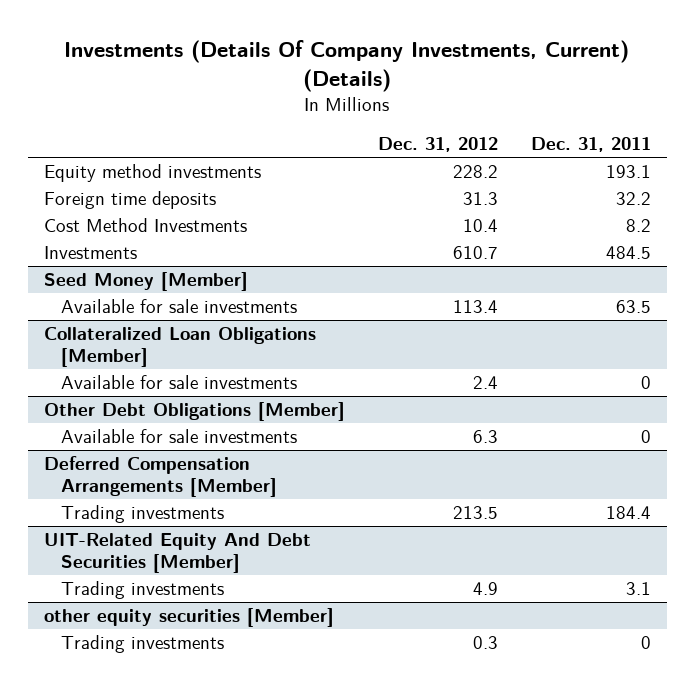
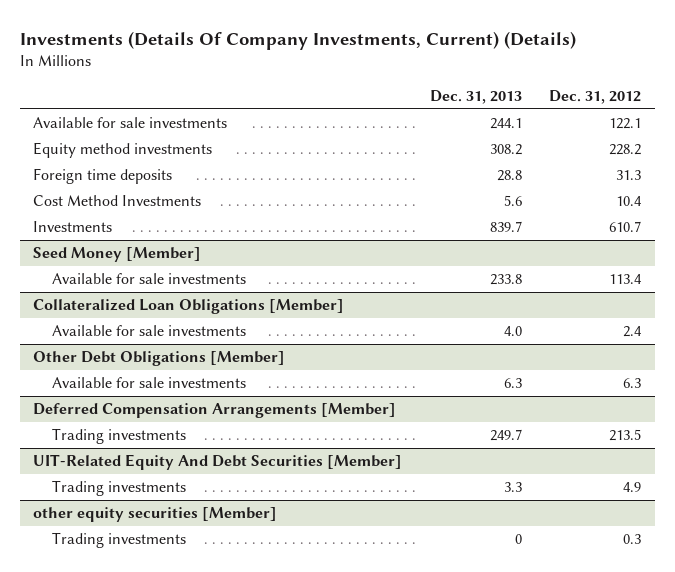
- | Dec. 31, 2012 | Dec. 31, 2011
+ | Dec. 31, 2013 | Dec. 31, 2012
+ Available for sale investments | 244.1 | 122.1

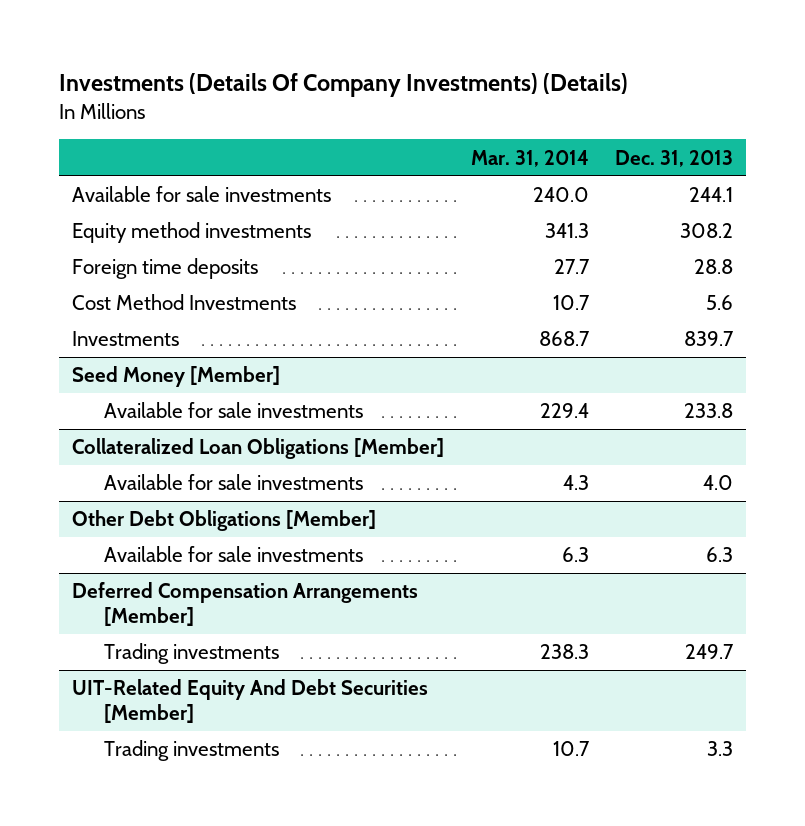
- Investments (Details Of Company Investments, Current) (Details)
+ Investments (Details Of Company Investments) (Details)
- | Dec. 31, 2013 | Dec. 31, 2012
+ | Mar. 31, 2014 | Dec. 31, 2013
- other equity securities [Member]
- Trading investments | 0 | 0.3

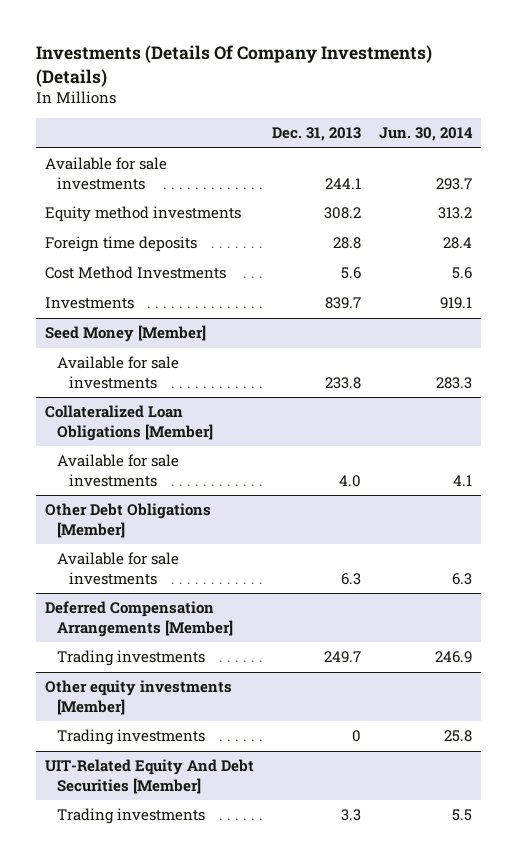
- | Mar. 31, 2014 | Dec. 31, 2013
+ | Dec. 31, 2013 | Jun. 30, 2014
+ Other equity investments [Member]
+ Trading investments | 0 | 25.8

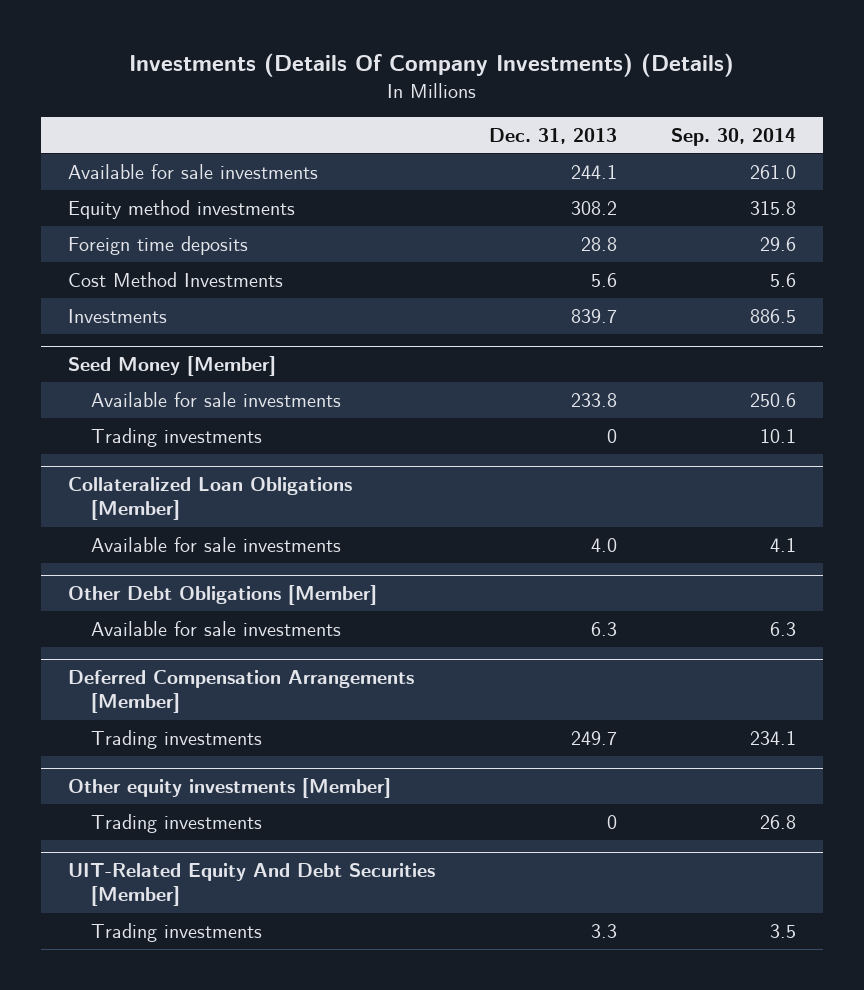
- | Dec. 31, 2013 | Jun. 30, 2014
+ | Dec. 31, 2013 | Sep. 30, 2014
@ Seed Money [Member]
+ Trading investments | 0 | 10.1

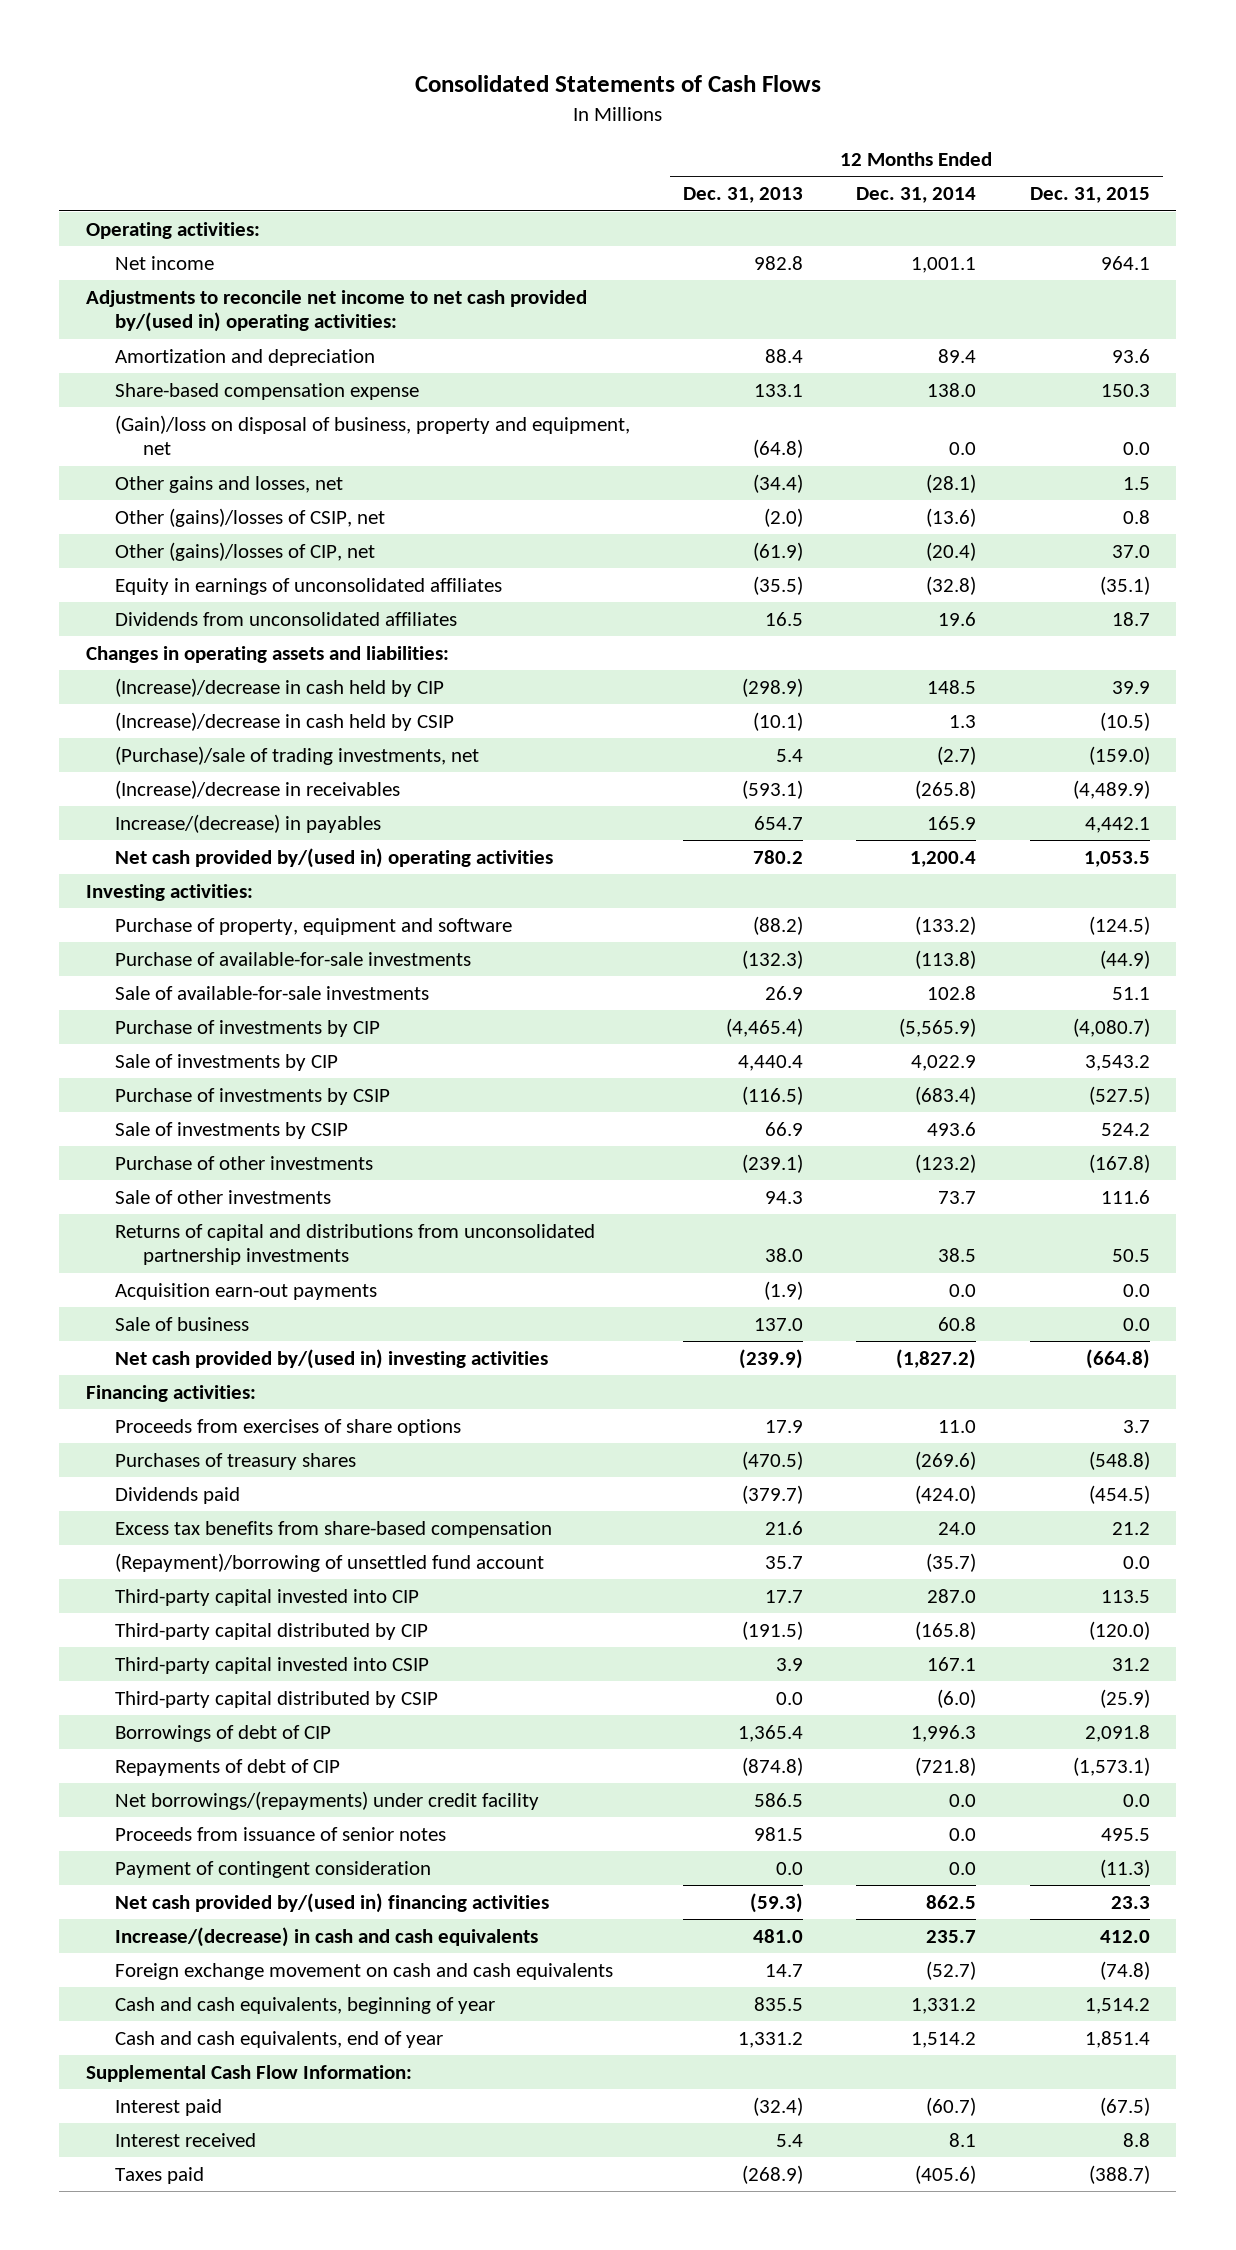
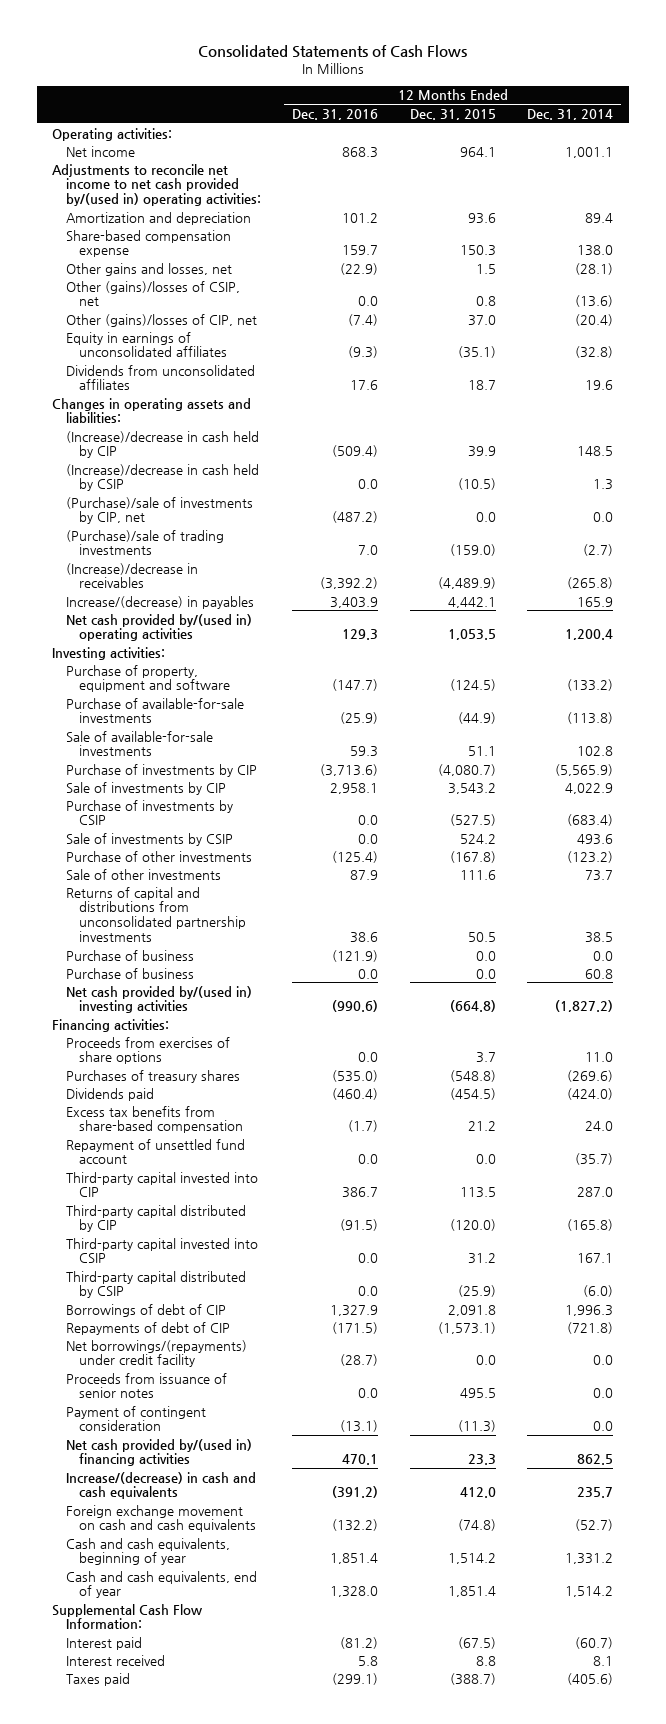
- | 12 Months Ended Dec. 31, 2013 | 12 Months Ended Dec. 31, 2014 | 12 Months Ended Dec. 31, 2015
+ | 12 Months Ended Dec. 31, 2016 | 12 Months Ended Dec. 31, 2015 | 12 Months Ended Dec. 31, 2014
- (Gain)/loss on disposal of business, property and equipment, net | (64.8) | 0.0 | 0.0
- (Purchase)/sale of trading investments, net | 5.4 | (2.7) | (159.0)
+ (Purchase)/sale of investments by CIP, net | (487.2) | 0.0 | 0.0
+ (Purchase)/sale of trading investments | 7.0 | (159.0) | (2.7)
- Acquisition earn-out payments | (1.9) | 0.0 | 0.0
- Sale of business | 137.0 | 60.8 | 0.0
+ Purchase of business | (121.9) | 0.0 | 0.0
+ Purchase of business | 0.0 | 0.0 | 60.8
- (Repayment)/borrowing of unsettled fund account | 35.7 | (35.7) | 0.0
+ Repayment of unsettled fund account | 0.0 | 0.0 | (35.7)

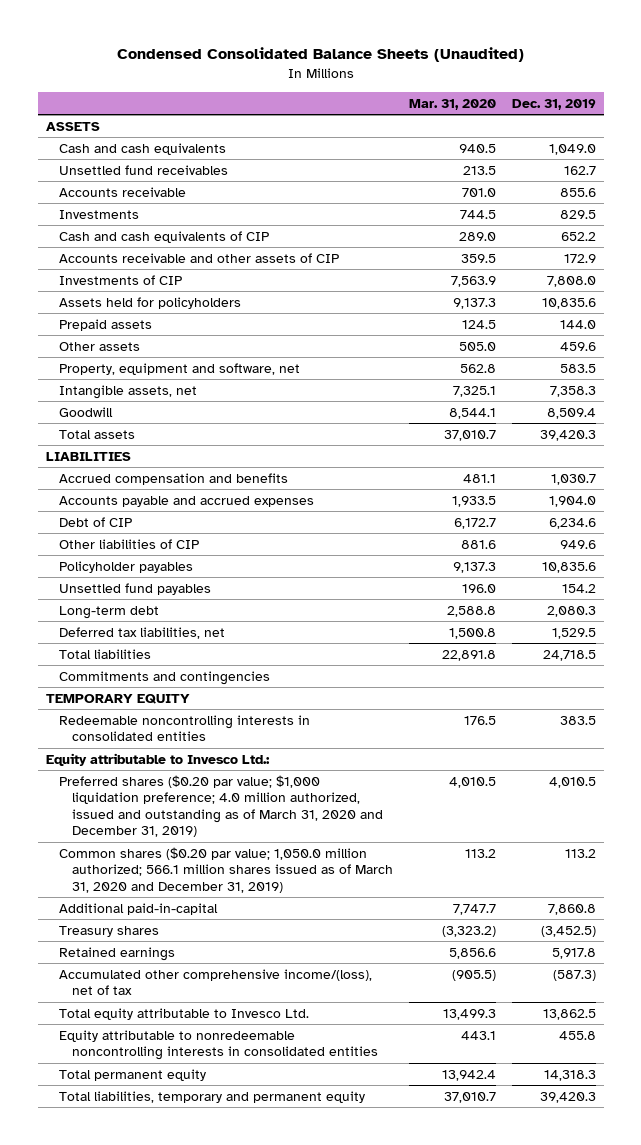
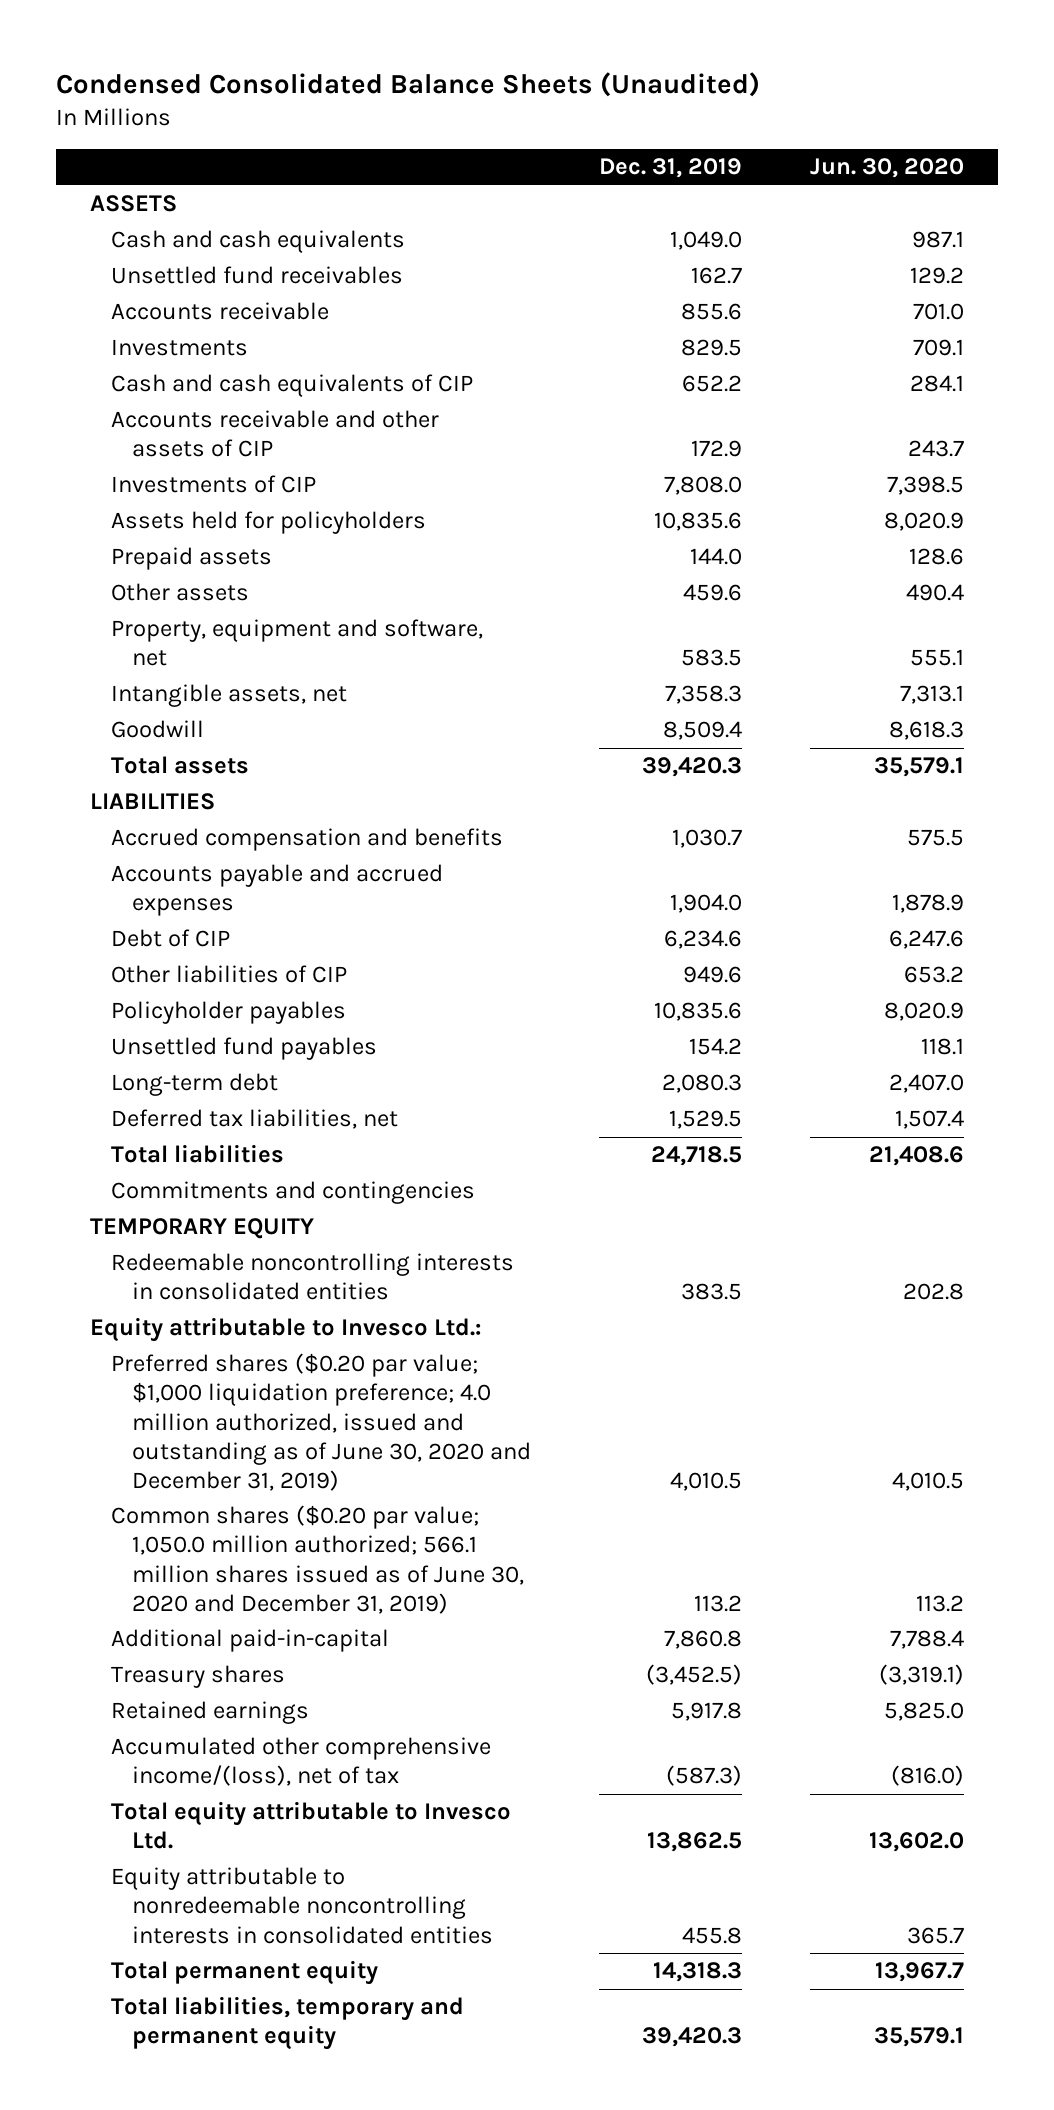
- | Mar. 31, 2020 | Dec. 31, 2019
+ | Dec. 31, 2019 | Jun. 30, 2020
- Preferred shares ($0.20 par value; $1,000 liquidation preference; 4.0 million authorized, issued and outstanding as of March 31, 2020 and December 31, 2019) | 4,010.5 | 4,010.5
- Common shares ($0.20 par value; 1,050.0 million authorized; 566.1 million shares issued as of March 31, 2020 and December 31, 2019) | 113.2 | 113.2
+ Preferred shares ($0.20 par value; $1,000 liquidation preference; 4.0 million authorized, issued and outstanding as of June 30, 2020 and December 31, 2019) | 4,010.5 | 4,010.5
+ Common shares ($0.20 par value; 1,050.0 million authorized; 566.1 million shares issued as of June 30, 2020 and December 31, 2019) | 113.2 | 113.2

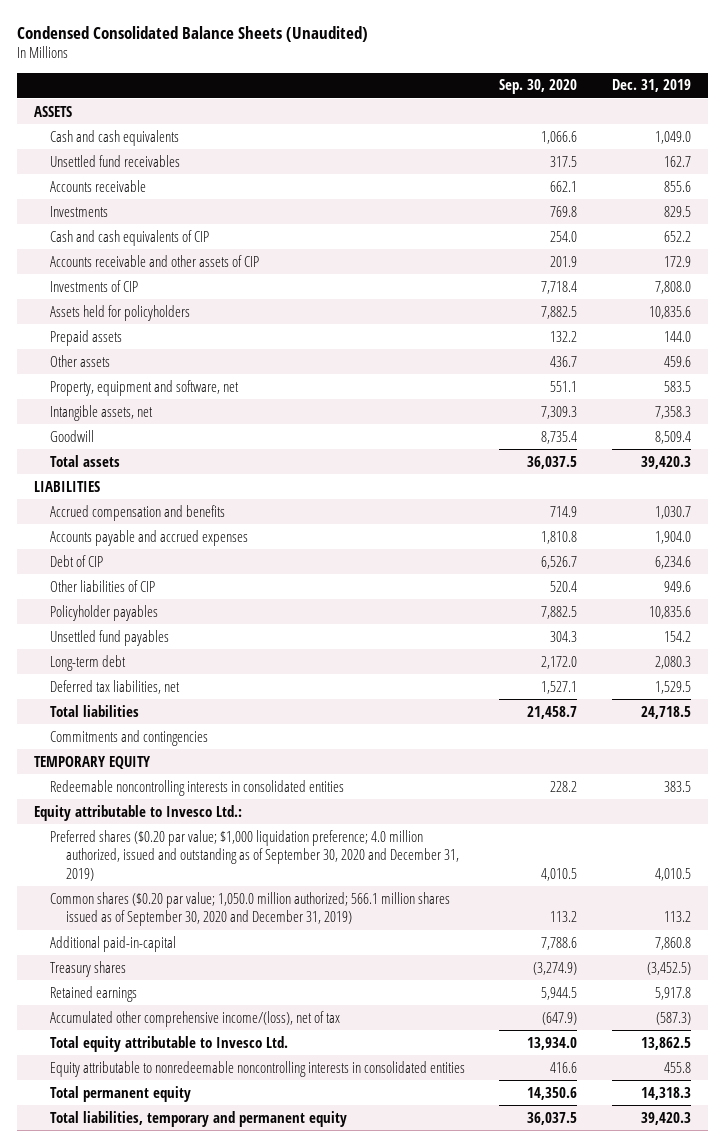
- | Dec. 31, 2019 | Jun. 30, 2020
+ | Sep. 30, 2020 | Dec. 31, 2019
- Preferred shares ($0.20 par value; $1,000 liquidation preference; 4.0 million authorized, issued and outstanding as of June 30, 2020 and December 31, 2019) | 4,010.5 | 4,010.5
- Common shares ($0.20 par value; 1,050.0 million authorized; 566.1 million shares issued as of June 30, 2020 and December 31, 2019) | 113.2 | 113.2
+ Preferred shares ($0.20 par value; $1,000 liquidation preference; 4.0 million authorized, issued and outstanding as of September 30, 2020 and December 31, 2019) | 4,010.5 | 4,010.5
+ Common shares ($0.20 par value; 1,050.0 million authorized; 566.1 million shares issued as of September 30, 2020 and December 31, 2019) | 113.2 | 113.2

